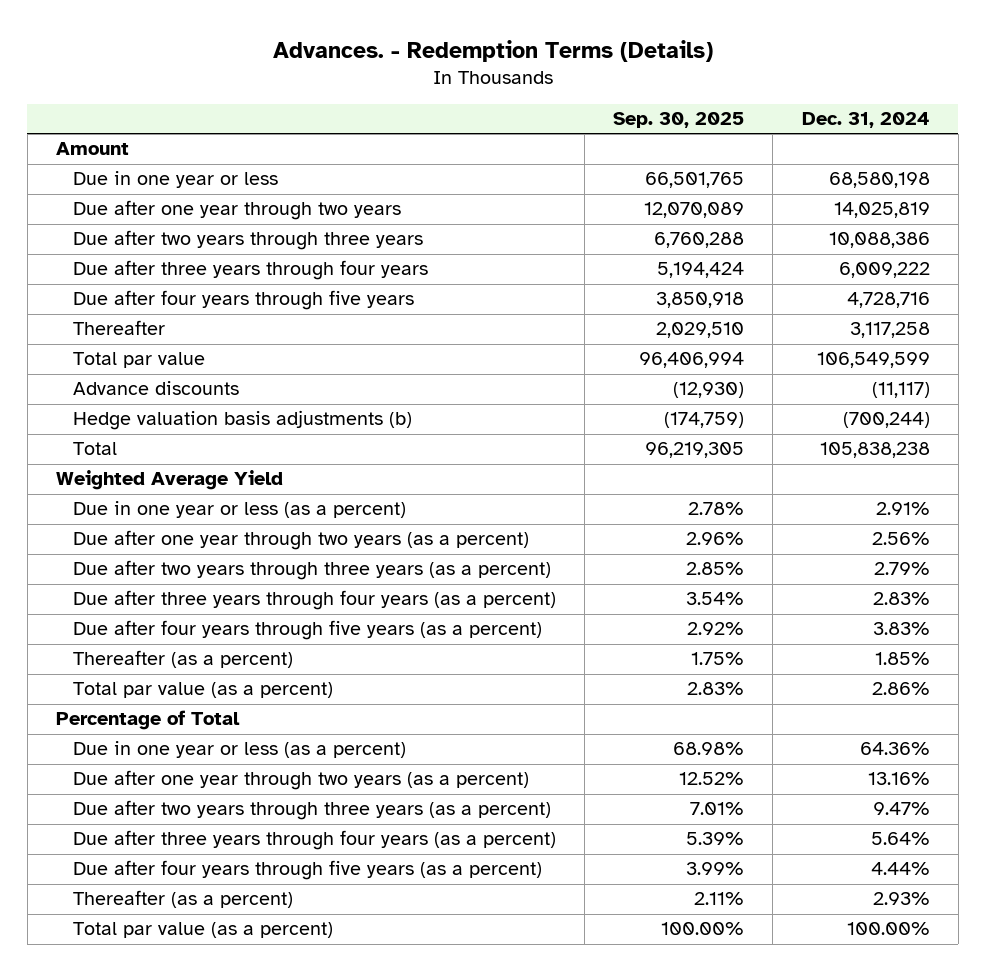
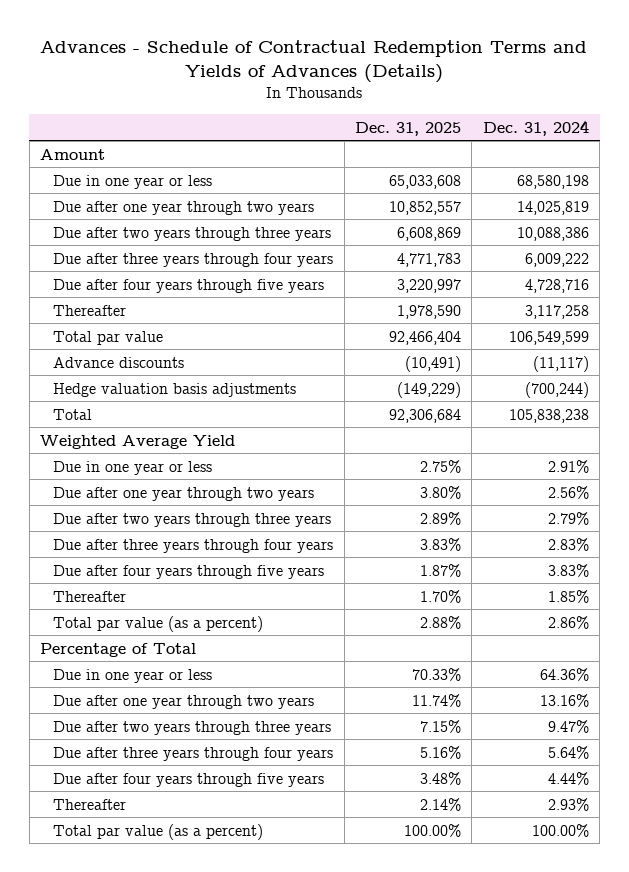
- Advances. - Redemption Terms (Details)
+ Advances - Schedule of Contractual Redemption Terms and Yields of Advances (Details)
- | Sep. 30, 2025 | Dec. 31, 2024
+ | Dec. 31, 2025 | Dec. 31, 2024
- Hedge valuation basis adjustments (b) | (174,759) | (700,244)
+ Hedge valuation basis adjustments | (149,229) | (700,244)
- Due in one year or less (as a percent) | 2.78% | 2.91%
- Due after one year through two years (as a percent) | 2.96% | 2.56%
- Due after two years through three years (as a percent) | 2.85% | 2.79%
- Due after three years through four years (as a percent) | 3.54% | 2.83%
- Due after four years through five years (as a percent) | 2.92% | 3.83%
- Thereafter (as a percent) | 1.75% | 1.85%
+ Due in one year or less | 2.75% | 2.91%
+ Due after one year through two years | 3.80% | 2.56%
+ Due after two years through three years | 2.89% | 2.79%
+ Due after three years through four years | 3.83% | 2.83%
+ Due after four years through five years | 1.87% | 3.83%
+ Thereafter | 1.70% | 1.85%
- Due in one year or less (as a percent) | 68.98% | 64.36%
- Due after one year through two years (as a percent) | 12.52% | 13.16%
- Due after two years through three years (as a percent) | 7.01% | 9.47%
- Due after three years through four years (as a percent) | 5.39% | 5.64%
- Due after four years through five years (as a percent) | 3.99% | 4.44%
- Thereafter (as a percent) | 2.11% | 2.93%
+ Due in one year or less | 70.33% | 64.36%
+ Due after one year through two years | 11.74% | 13.16%
+ Due after two years through three years | 7.15% | 9.47%
+ Due after three years through four years | 5.16% | 5.64%
+ Due after four years through five years | 3.48% | 4.44%
+ Thereafter | 2.14% | 2.93%

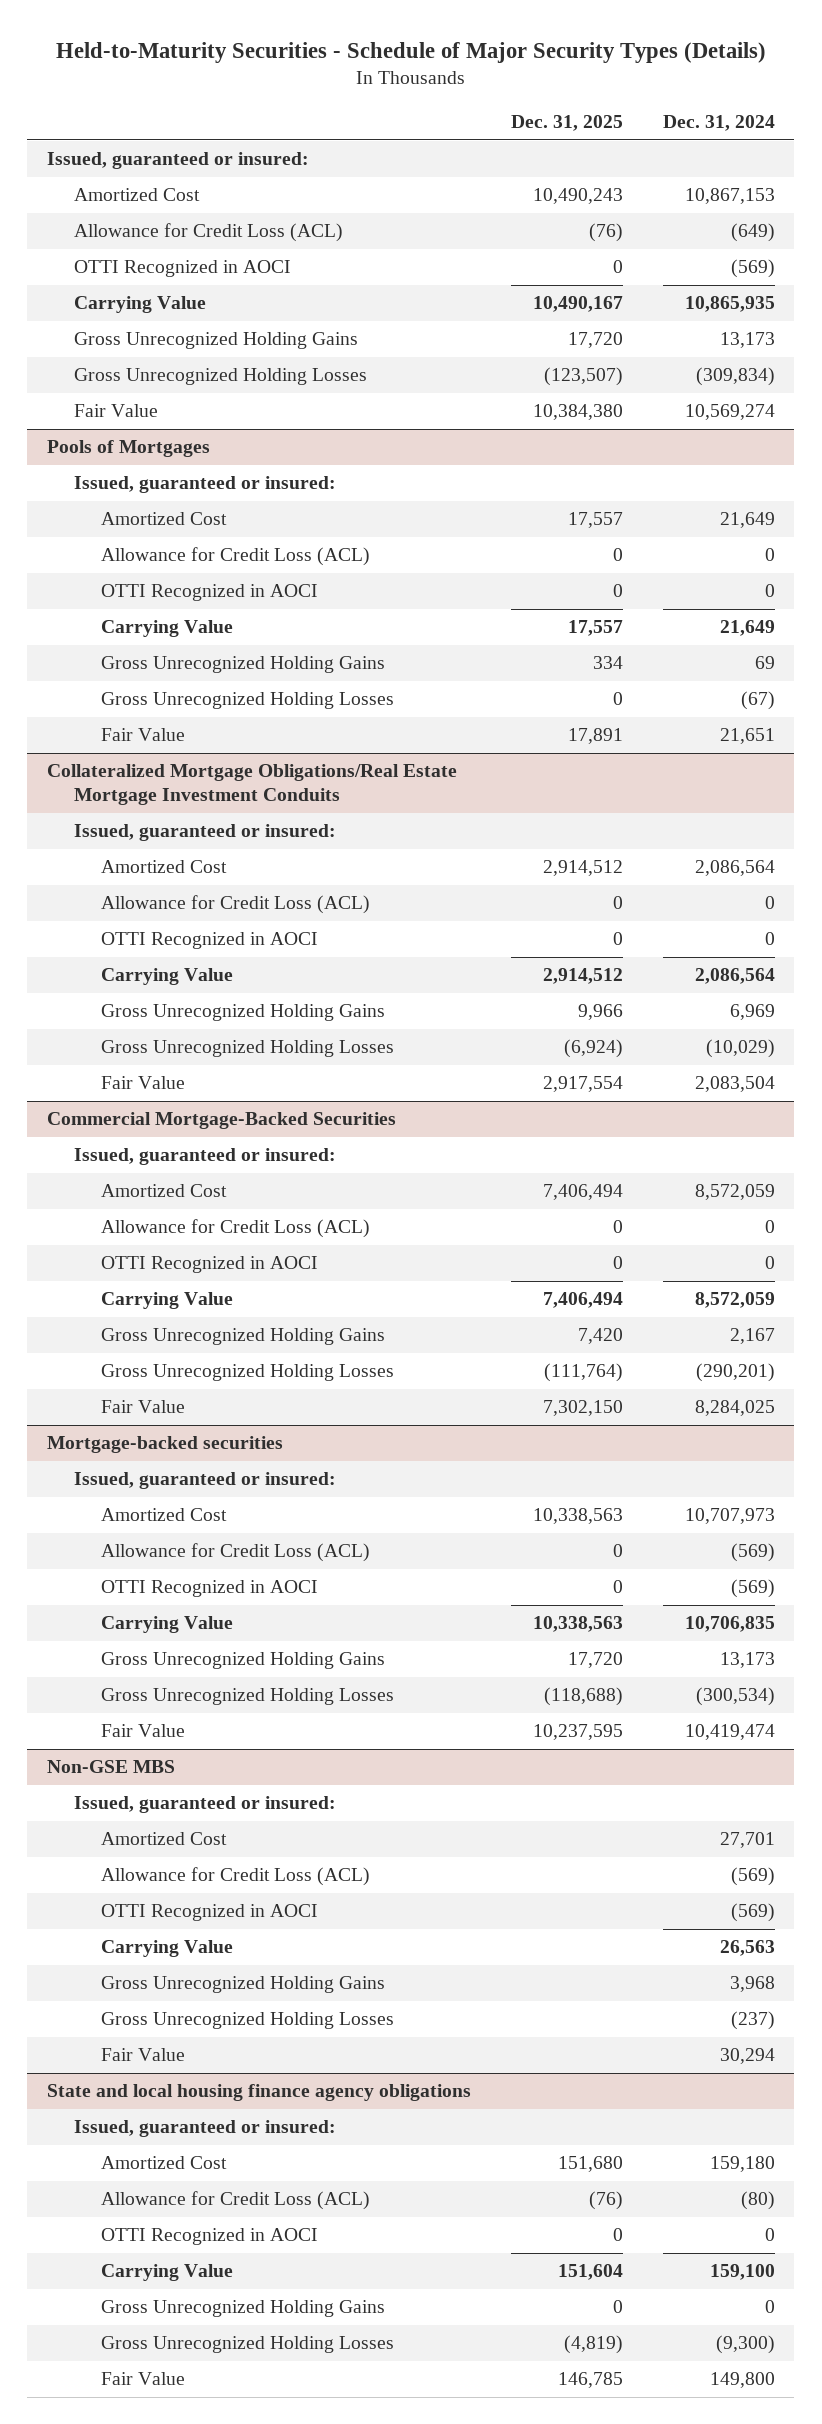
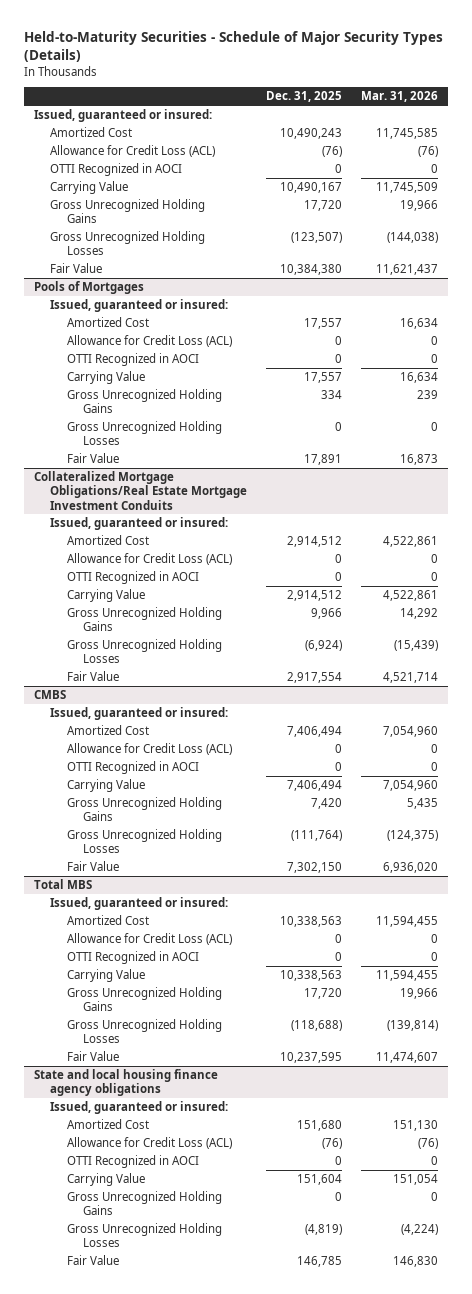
- | Dec. 31, 2025 | Dec. 31, 2024
+ | Dec. 31, 2025 | Mar. 31, 2026
- Commercial Mortgage-Backed Securities
+ CMBS
- Mortgage-backed securities
+ Total MBS
- Non-GSE MBS
- Issued, guaranteed or insured:
- Amortized Cost | | 27,701
- Allowance for Credit Loss (ACL) | | (569)
- OTTI Recognized in AOCI | | (569)
- Carrying Value | | 26,563
- Gross Unrecognized Holding Gains | | 3,968
- Gross Unrecognized Holding Losses | | (237)
- Fair Value | | 30,294

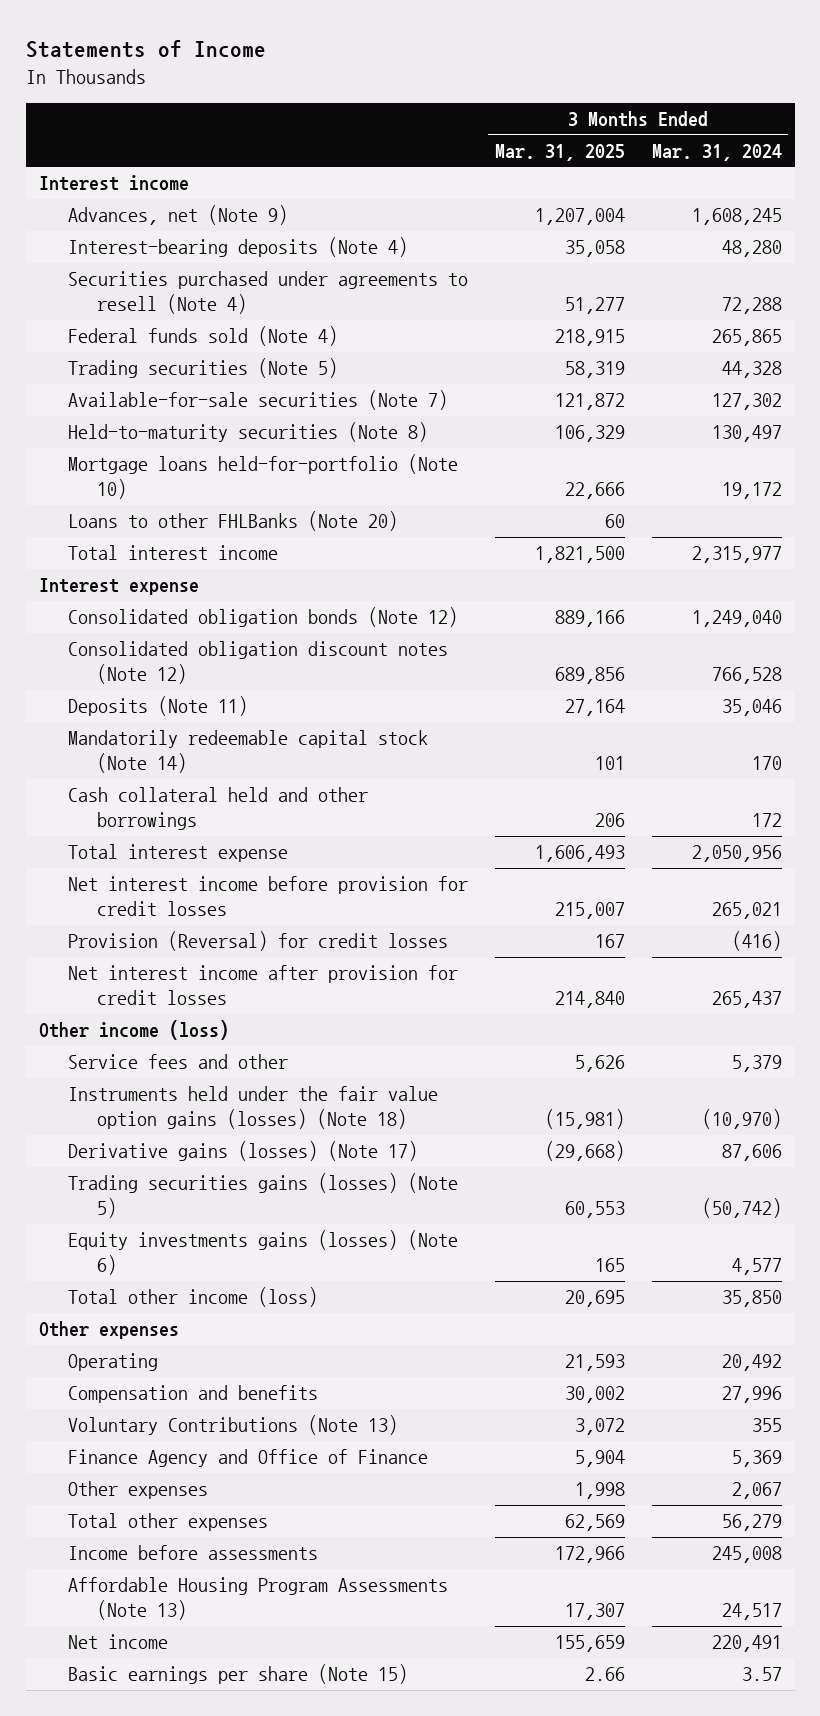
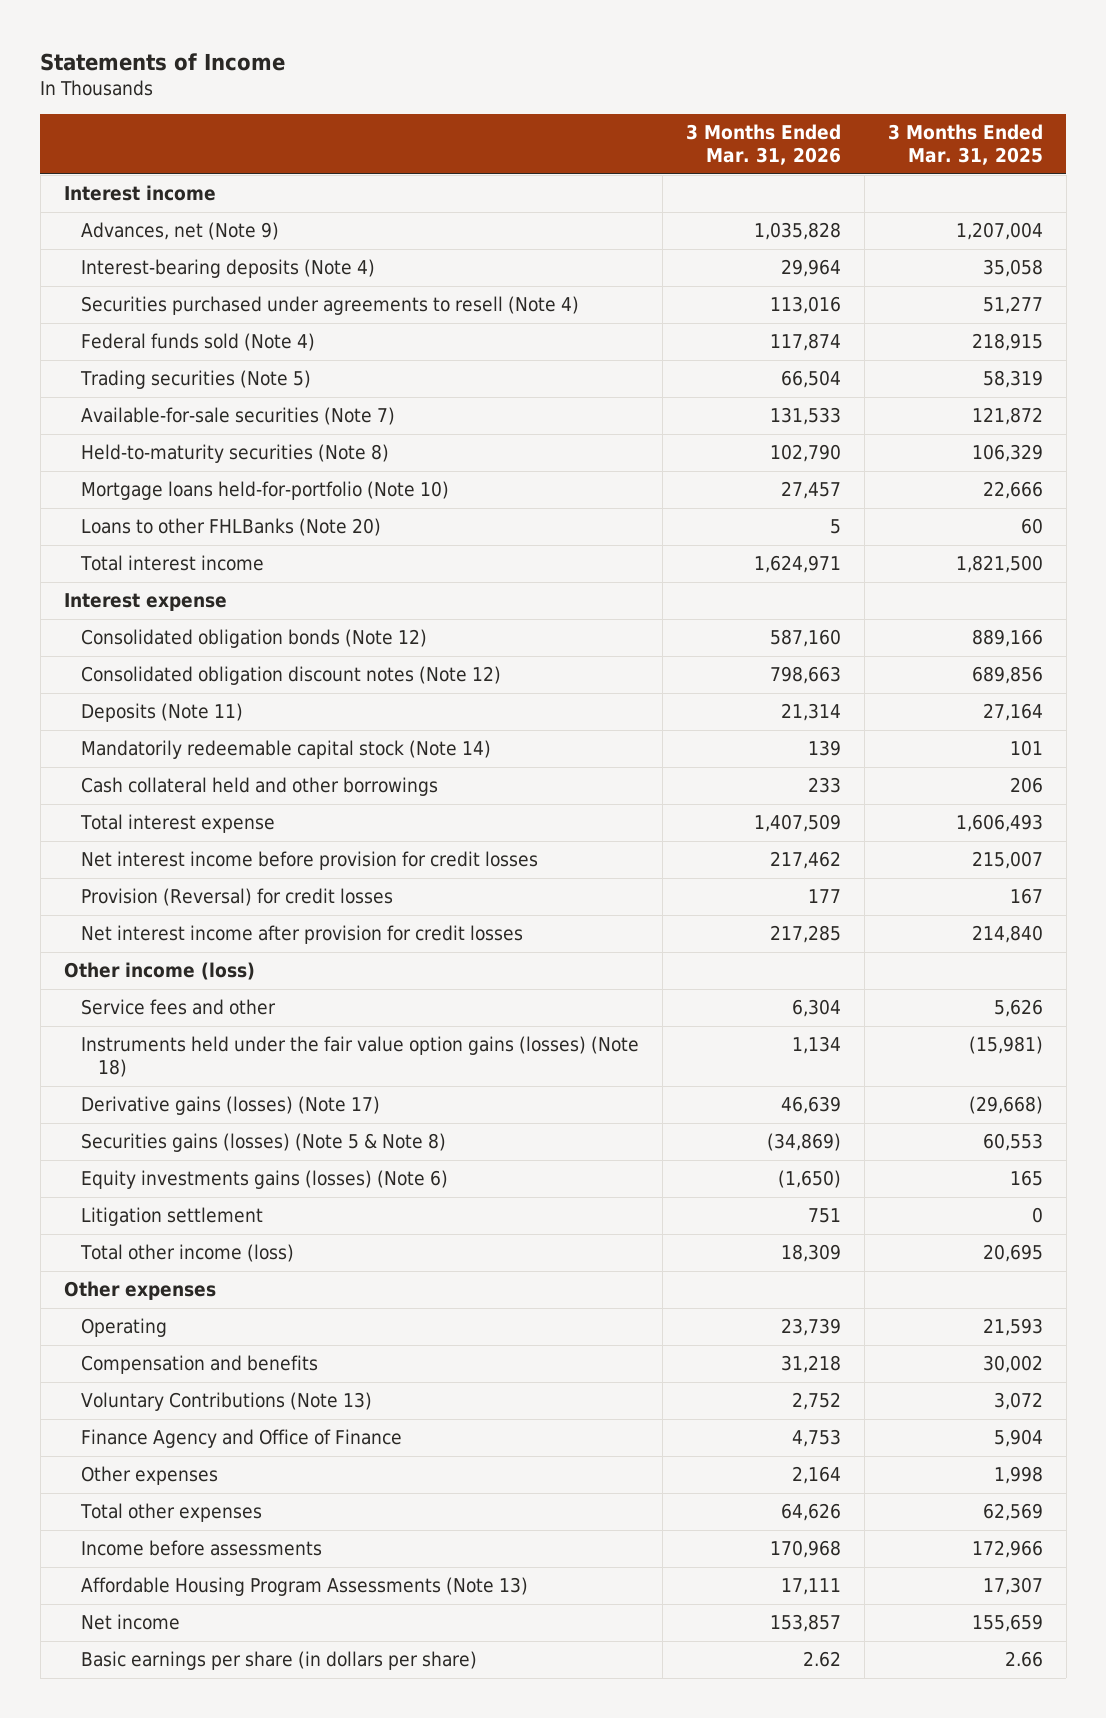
- | 3 Months Ended Mar. 31, 2025 | 3 Months Ended Mar. 31, 2024
+ | 3 Months Ended Mar. 31, 2026 | 3 Months Ended Mar. 31, 2025
- Trading securities gains (losses) (Note 5) | 60,553 | (50,742)
+ Securities gains (losses) (Note 5 & Note 8) | (34,869) | 60,553
+ Litigation settlement | 751 | 0
- Basic earnings per share (Note 15) | 2.66 | 3.57
+ Basic earnings per share (in dollars per share) | 2.62 | 2.66

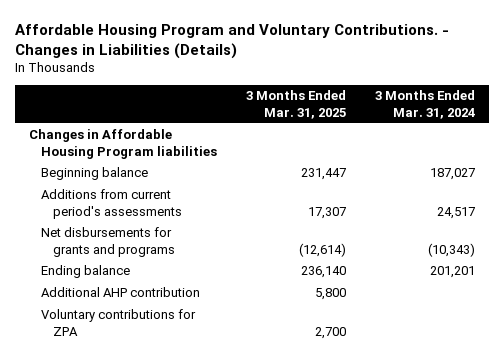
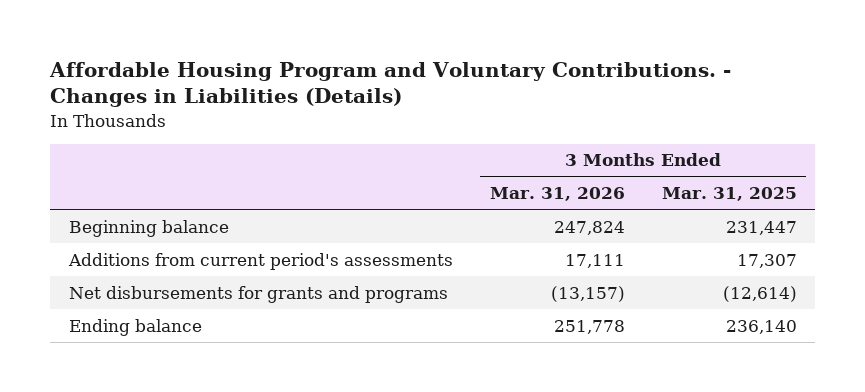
- | 3 Months Ended Mar. 31, 2025 | 3 Months Ended Mar. 31, 2024
+ | 3 Months Ended Mar. 31, 2026 | 3 Months Ended Mar. 31, 2025
- Changes in Affordable Housing Program liabilities
- Additional AHP contribution | 5,800 |
- Voluntary contributions for ZPA | 2,700 |

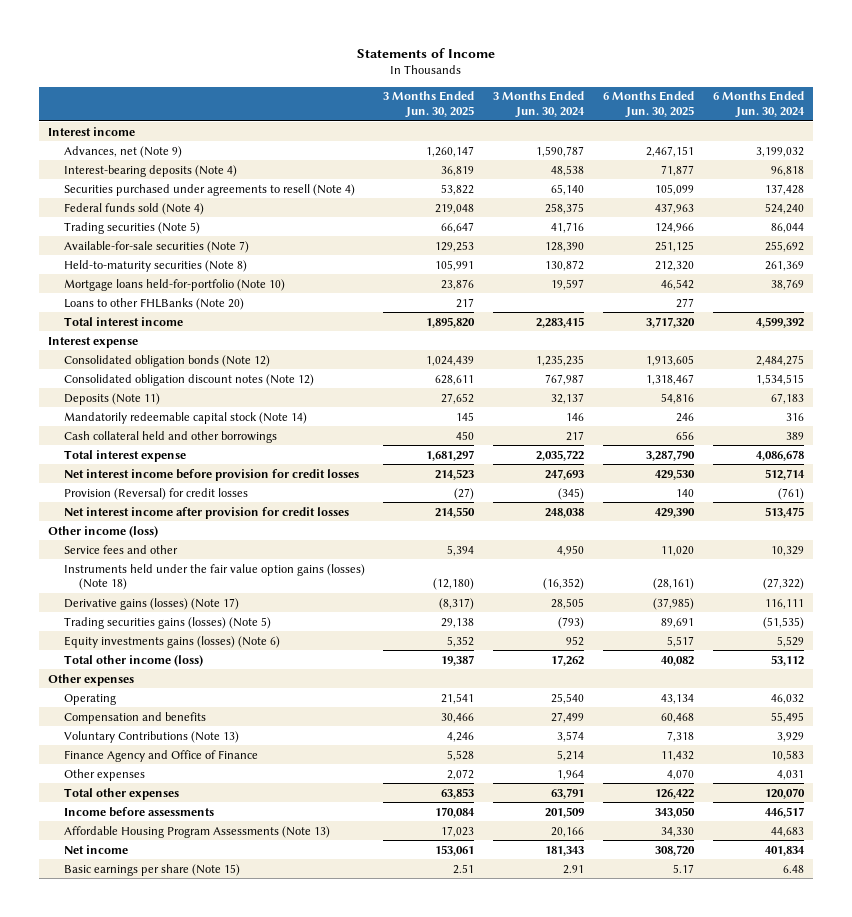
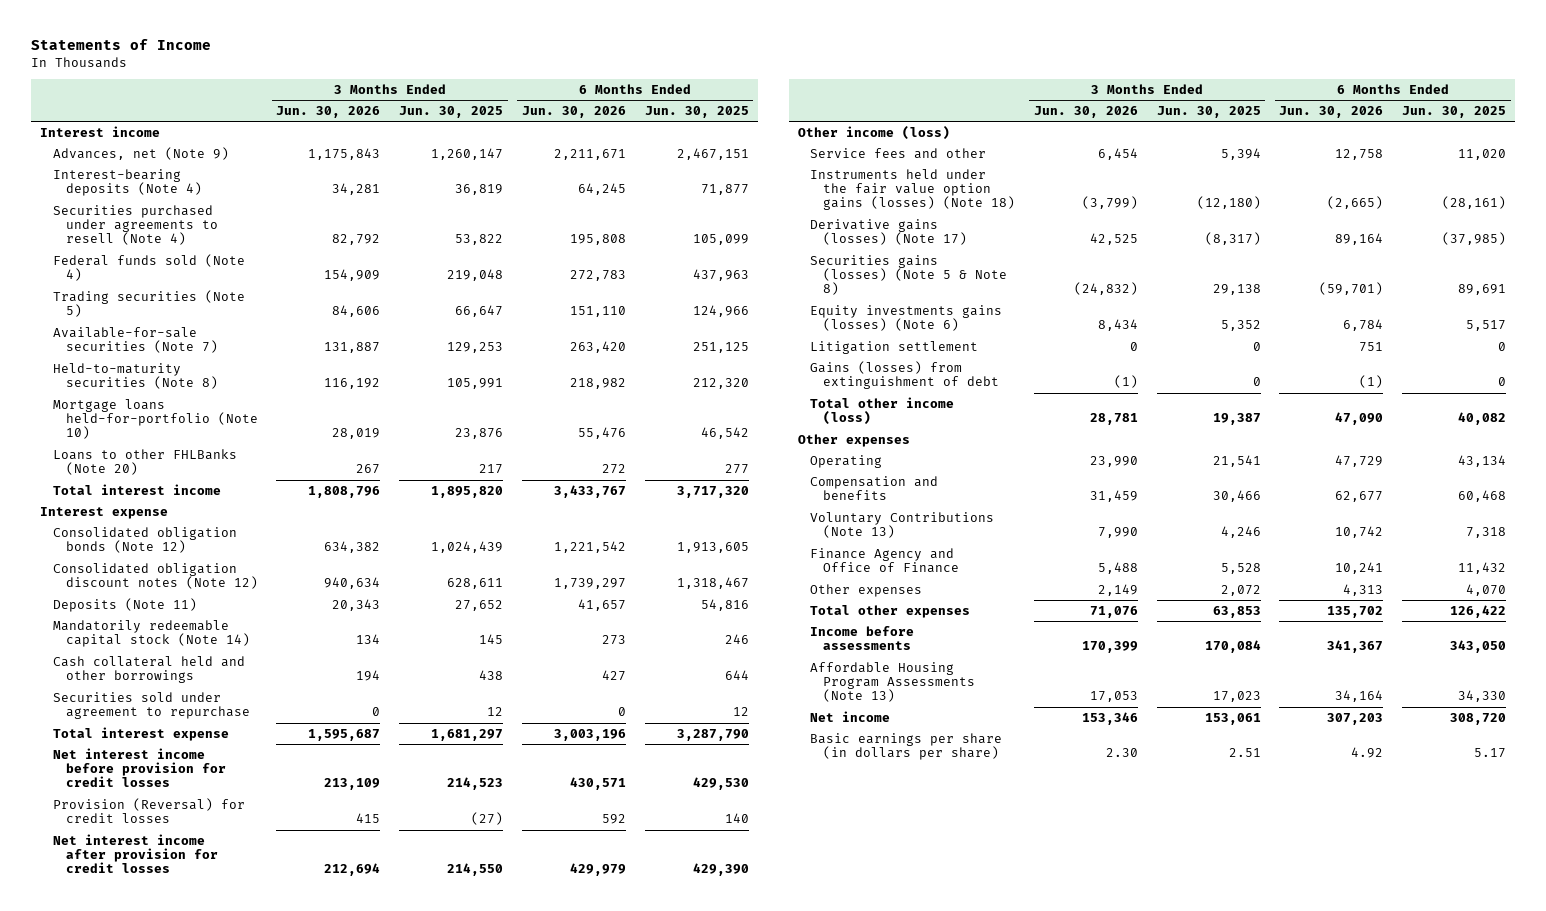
- | 3 Months Ended Jun. 30, 2025 | 3 Months Ended Jun. 30, 2024 | 6 Months Ended Jun. 30, 2025 | 6 Months Ended Jun. 30, 2024
+ | 3 Months Ended Jun. 30, 2026 | 3 Months Ended Jun. 30, 2025 | 6 Months Ended Jun. 30, 2026 | 6 Months Ended Jun. 30, 2025
- Cash collateral held and other borrowings | 450 | 217 | 656 | 389
+ Cash collateral held and other borrowings | 194 | 438 | 427 | 644
+ Securities sold under agreement to repurchase | 0 | 12 | 0 | 12
- Trading securities gains (losses) (Note 5) | 29,138 | (793) | 89,691 | (51,535)
+ Securities gains (losses) (Note 5 & Note 8) | (24,832) | 29,138 | (59,701) | 89,691
+ Litigation settlement | 0 | 0 | 751 | 0
+ Gains (losses) from extinguishment of debt | (1) | 0 | (1) | 0
- Basic earnings per share (Note 15) | 2.51 | 2.91 | 5.17 | 6.48
+ Basic earnings per share (in dollars per share) | 2.30 | 2.51 | 4.92 | 5.17

